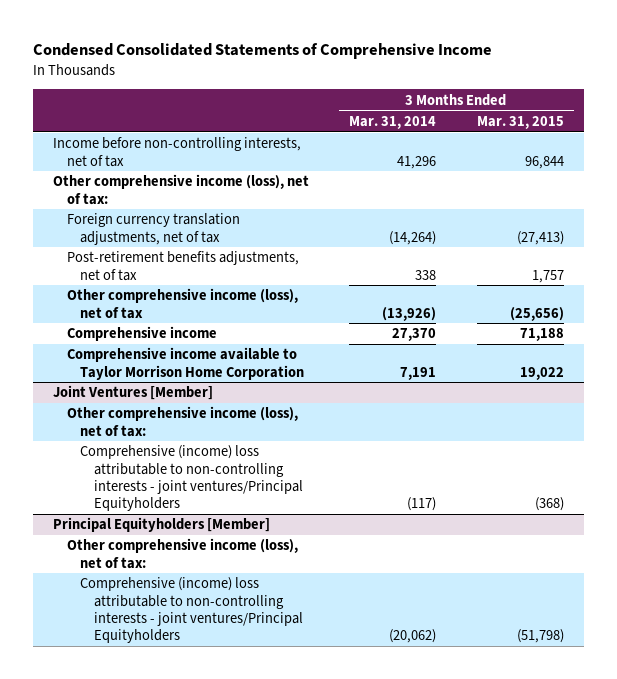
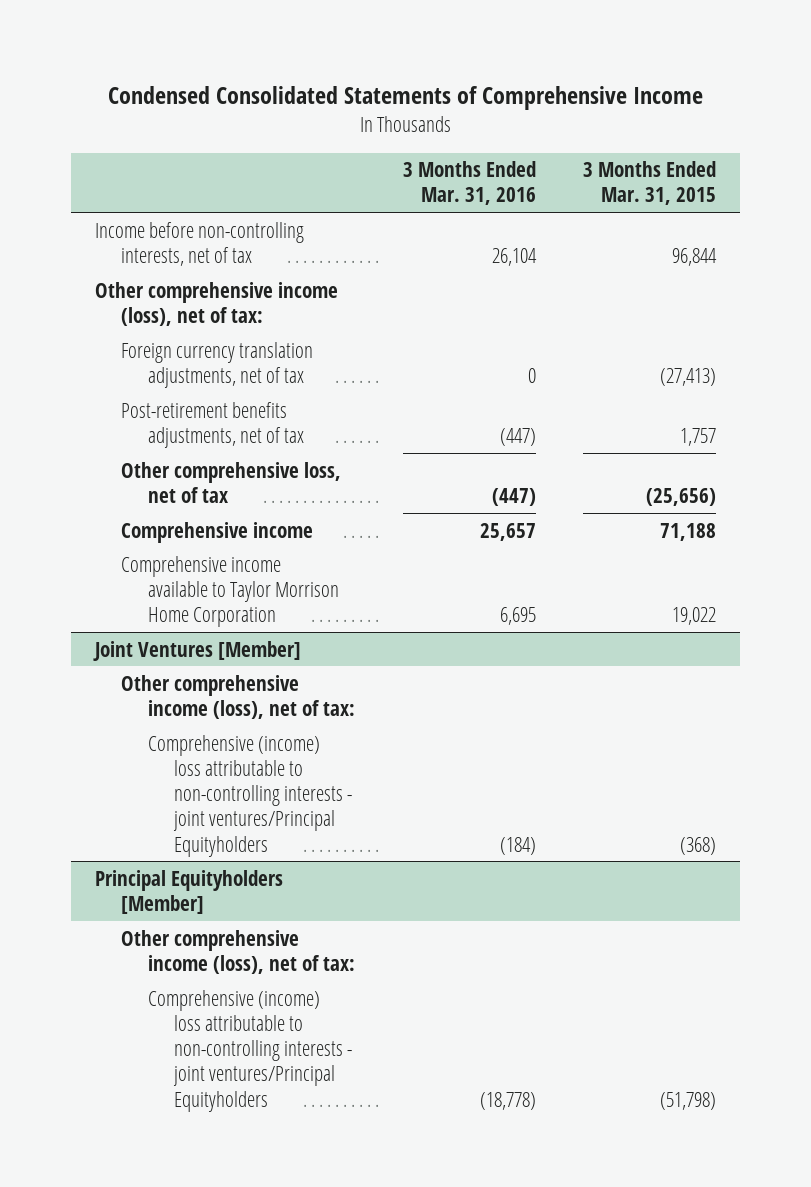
- | 3 Months Ended Mar. 31, 2014 | 3 Months Ended Mar. 31, 2015
+ | 3 Months Ended Mar. 31, 2016 | 3 Months Ended Mar. 31, 2015
- Other comprehensive income (loss), net of tax | (13,926) | (25,656)
+ Other comprehensive loss, net of tax | (447) | (25,656)

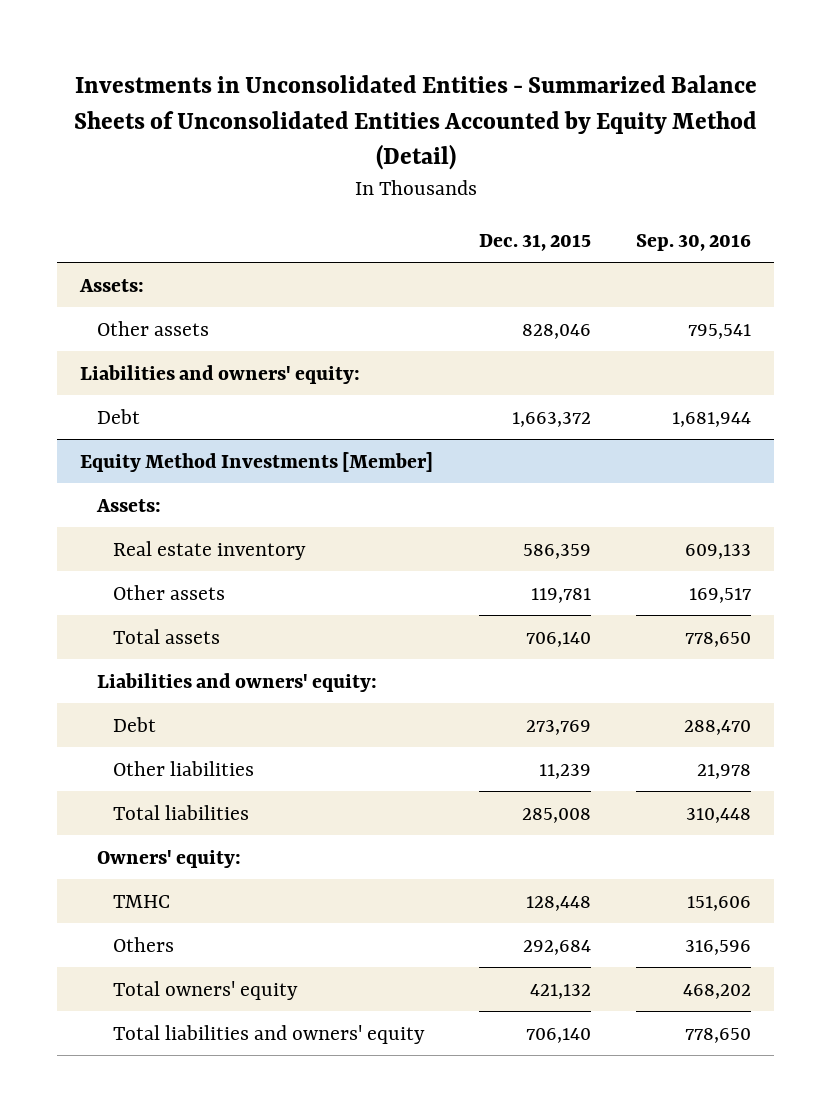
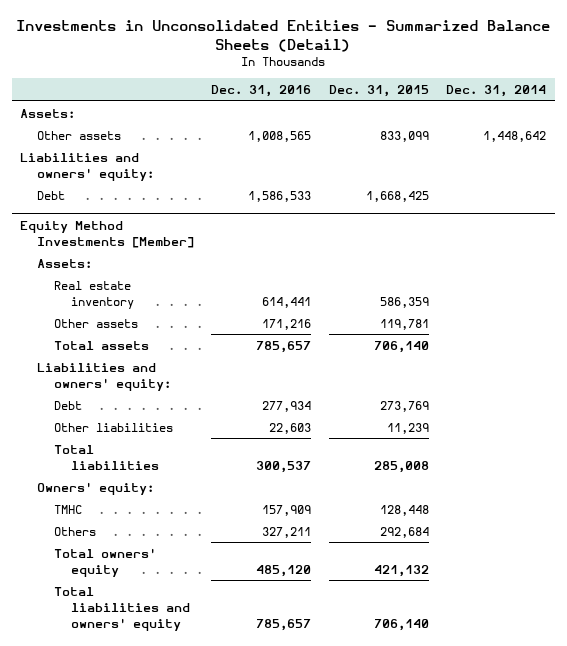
- Investments in Unconsolidated Entities - Summarized Balance Sheets of Unconsolidated Entities Accounted by Equity Method (Detail)
+ Investments in Unconsolidated Entities - Summarized Balance Sheets (Detail)
- | Dec. 31, 2015 | Sep. 30, 2016
+ | Dec. 31, 2016 | Dec. 31, 2015 | Dec. 31, 2014
- Other assets | 828,046 | 795,541
+ Other assets | 1,008,565 | 833,099 | 1,448,642
- Debt | 1,663,372 | 1,681,944
+ Debt | 1,586,533 | 1,668,425 |

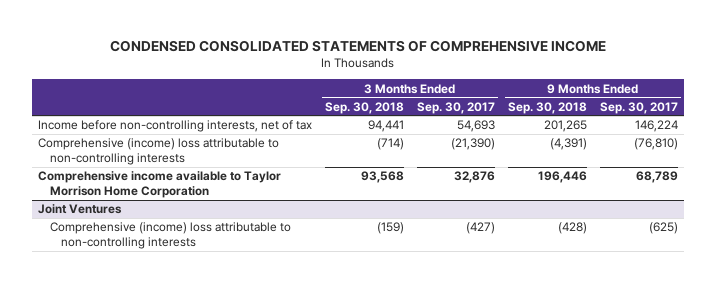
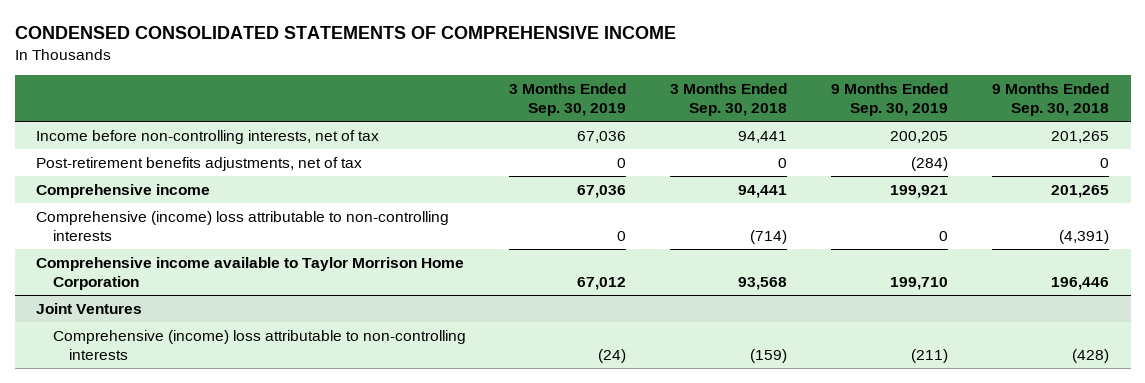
- | 3 Months Ended Sep. 30, 2018 | 3 Months Ended Sep. 30, 2017 | 9 Months Ended Sep. 30, 2018 | 9 Months Ended Sep. 30, 2017
+ | 3 Months Ended Sep. 30, 2019 | 3 Months Ended Sep. 30, 2018 | 9 Months Ended Sep. 30, 2019 | 9 Months Ended Sep. 30, 2018
+ Post-retirement benefits adjustments, net of tax | 0 | 0 | (284) | 0
+ Comprehensive income | 67,036 | 94,441 | 199,921 | 201,265

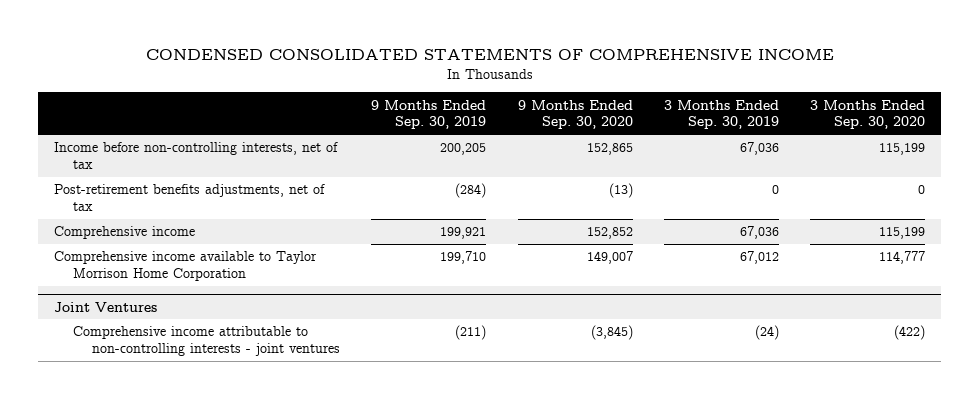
- | 3 Months Ended Sep. 30, 2019 | 3 Months Ended Sep. 30, 2018 | 9 Months Ended Sep. 30, 2019 | 9 Months Ended Sep. 30, 2018
+ | 9 Months Ended Sep. 30, 2019 | 9 Months Ended Sep. 30, 2020 | 3 Months Ended Sep. 30, 2019 | 3 Months Ended Sep. 30, 2020
- Comprehensive (income) loss attributable to non-controlling interests | 0 | (714) | 0 | (4,391)
@ Joint Ventures
- Comprehensive (income) loss attributable to non-controlling interests | (24) | (159) | (211) | (428)
+ Comprehensive income attributable to non-controlling interests - joint ventures | (211) | (3,845) | (24) | (422)

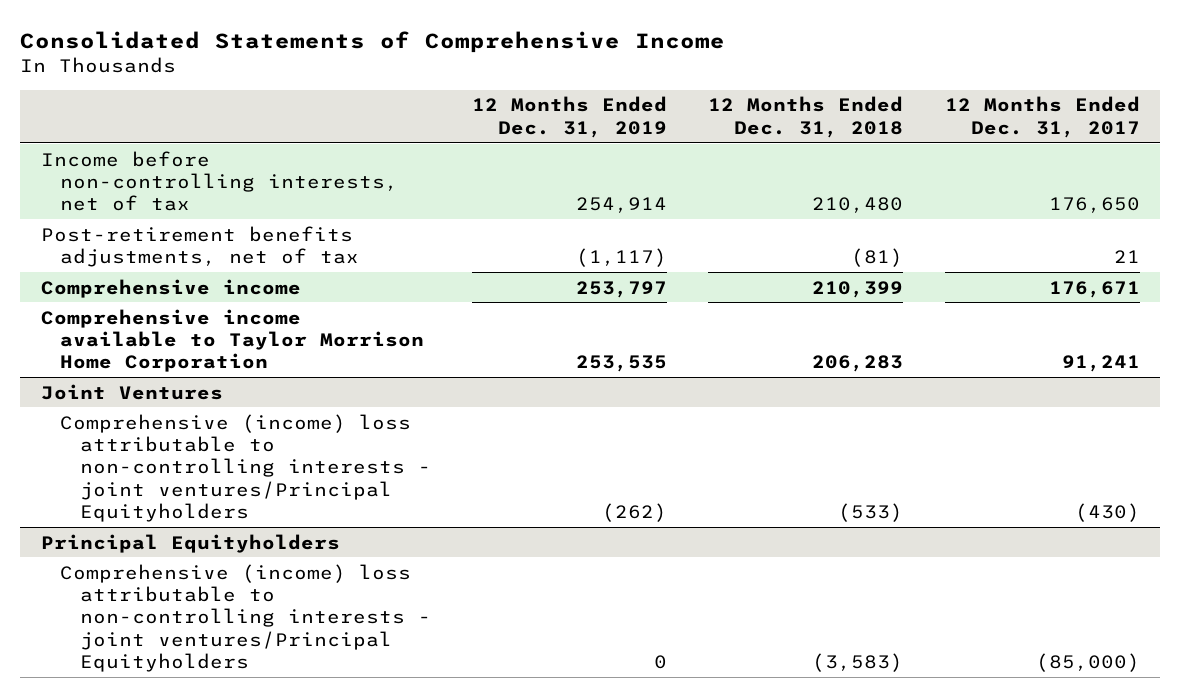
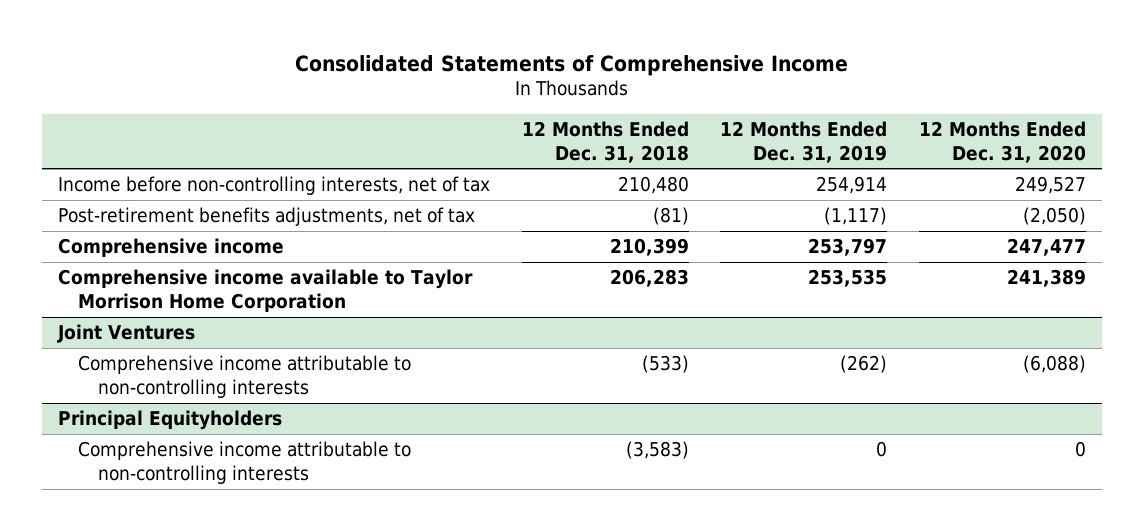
- | 12 Months Ended Dec. 31, 2019 | 12 Months Ended Dec. 31, 2018 | 12 Months Ended Dec. 31, 2017
+ | 12 Months Ended Dec. 31, 2018 | 12 Months Ended Dec. 31, 2019 | 12 Months Ended Dec. 31, 2020
@ Joint Ventures
- Comprehensive (income) loss attributable to non-controlling interests - joint ventures/Principal Equityholders | (262) | (533) | (430)
+ Comprehensive income attributable to non-controlling interests | (533) | (262) | (6,088)
@ Principal Equityholders
- Comprehensive (income) loss attributable to non-controlling interests - joint ventures/Principal Equityholders | 0 | (3,583) | (85,000)
+ Comprehensive income attributable to non-controlling interests | (3,583) | 0 | 0

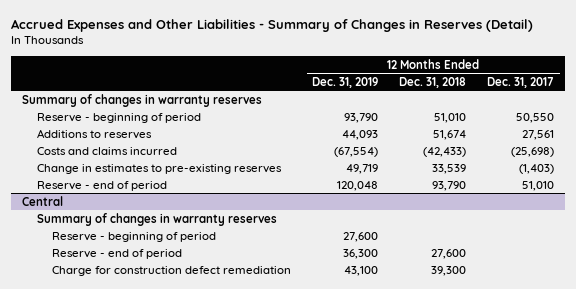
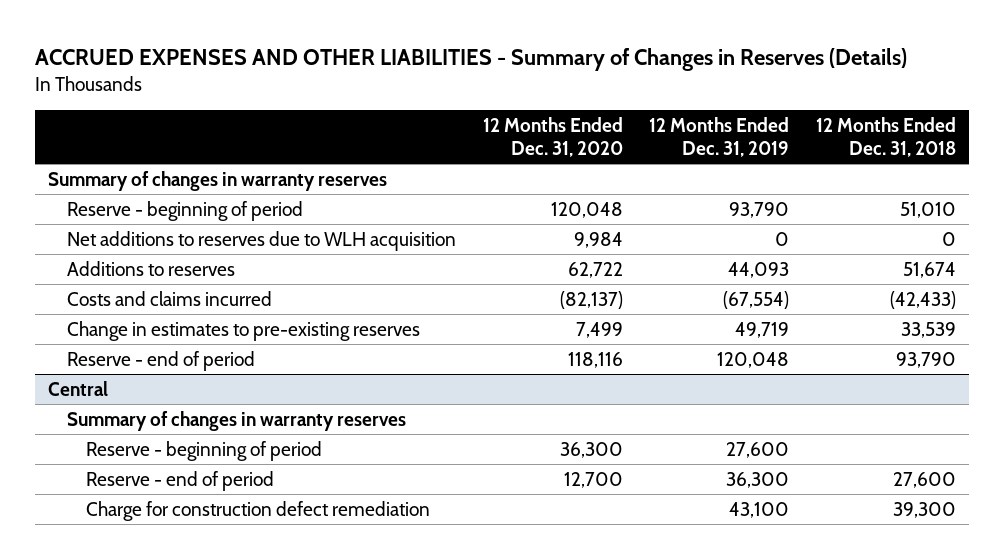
- Accrued Expenses and Other Liabilities - Summary of Changes in Reserves (Detail)
+ ACCRUED EXPENSES AND OTHER LIABILITIES - Summary of Changes in Reserves (Details)
- | 12 Months Ended Dec. 31, 2019 | 12 Months Ended Dec. 31, 2018 | 12 Months Ended Dec. 31, 2017
+ | 12 Months Ended Dec. 31, 2020 | 12 Months Ended Dec. 31, 2019 | 12 Months Ended Dec. 31, 2018
+ Net additions to reserves due to WLH acquisition | 9,984 | 0 | 0

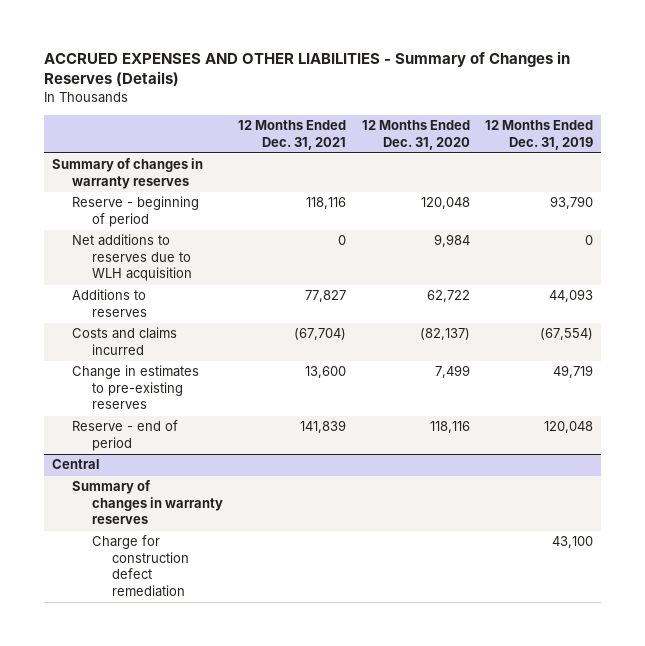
- | 12 Months Ended Dec. 31, 2020 | 12 Months Ended Dec. 31, 2019 | 12 Months Ended Dec. 31, 2018
+ | 12 Months Ended Dec. 31, 2021 | 12 Months Ended Dec. 31, 2020 | 12 Months Ended Dec. 31, 2019
@ Central
- Reserve - beginning of period | 36,300 | 27,600 |
- Reserve - end of period | 12,700 | 36,300 | 27,600

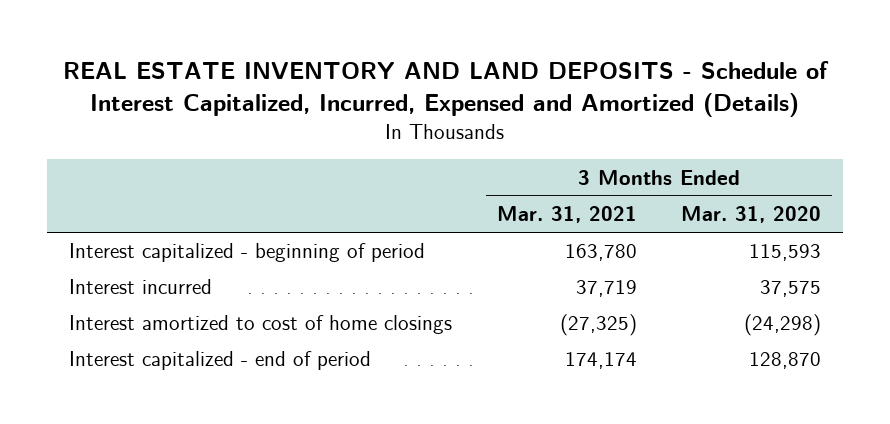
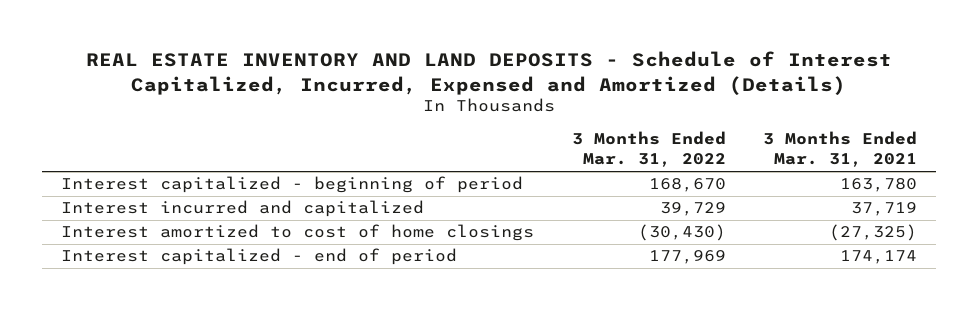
- | 3 Months Ended Mar. 31, 2021 | 3 Months Ended Mar. 31, 2020
+ | 3 Months Ended Mar. 31, 2022 | 3 Months Ended Mar. 31, 2021
- Interest incurred | 37,719 | 37,575
+ Interest incurred and capitalized | 39,729 | 37,719

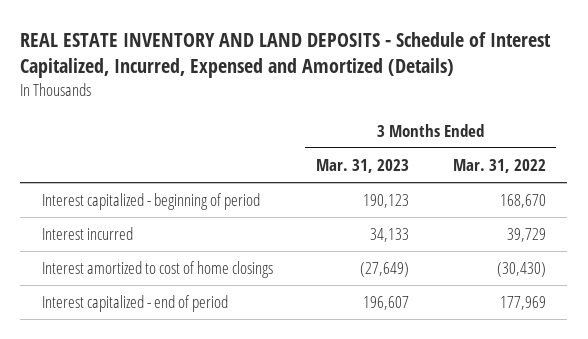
- | 3 Months Ended Mar. 31, 2022 | 3 Months Ended Mar. 31, 2021
+ | 3 Months Ended Mar. 31, 2023 | 3 Months Ended Mar. 31, 2022
- Interest incurred and capitalized | 39,729 | 37,719
+ Interest incurred | 34,133 | 39,729

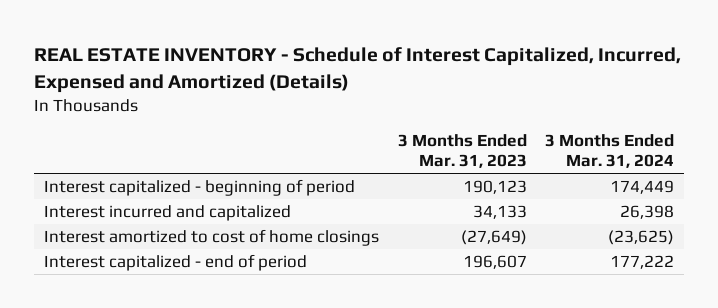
- REAL ESTATE INVENTORY AND LAND DEPOSITS - Schedule of Interest Capitalized, Incurred, Expensed and Amortized (Details)
+ REAL ESTATE INVENTORY - Schedule of Interest Capitalized, Incurred, Expensed and Amortized (Details)
- | 3 Months Ended Mar. 31, 2023 | 3 Months Ended Mar. 31, 2022
+ | 3 Months Ended Mar. 31, 2023 | 3 Months Ended Mar. 31, 2024
- Interest incurred | 34,133 | 39,729
+ Interest incurred and capitalized | 34,133 | 26,398

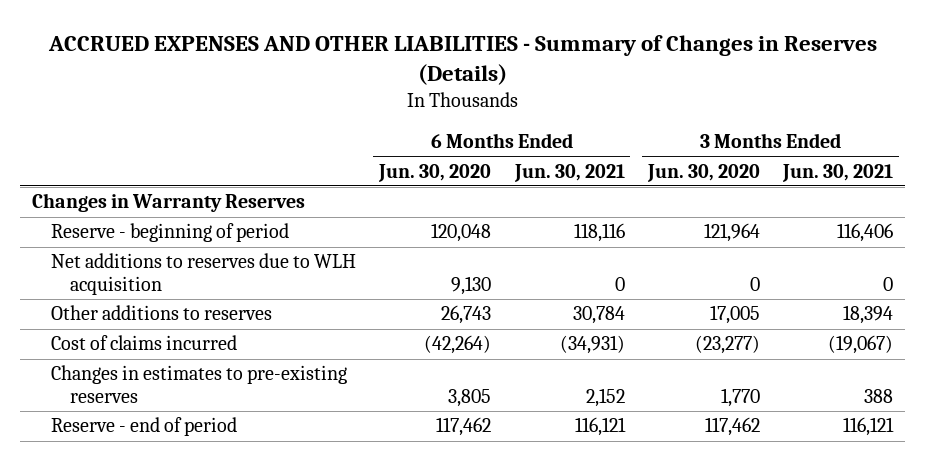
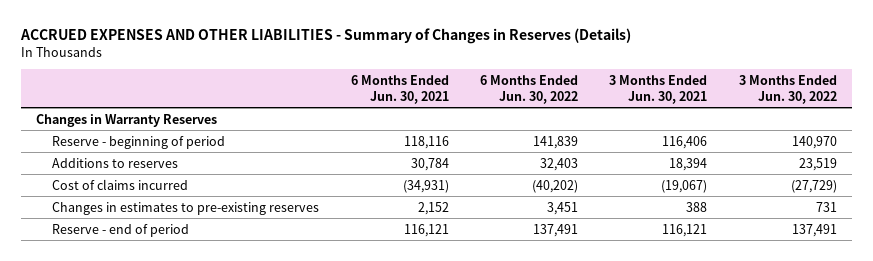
- | 6 Months Ended Jun. 30, 2020 | 6 Months Ended Jun. 30, 2021 | 3 Months Ended Jun. 30, 2020 | 3 Months Ended Jun. 30, 2021
+ | 6 Months Ended Jun. 30, 2021 | 6 Months Ended Jun. 30, 2022 | 3 Months Ended Jun. 30, 2021 | 3 Months Ended Jun. 30, 2022
- Net additions to reserves due to WLH acquisition | 9,130 | 0 | 0 | 0
- Other additions to reserves | 26,743 | 30,784 | 17,005 | 18,394
+ Additions to reserves | 30,784 | 32,403 | 18,394 | 23,519

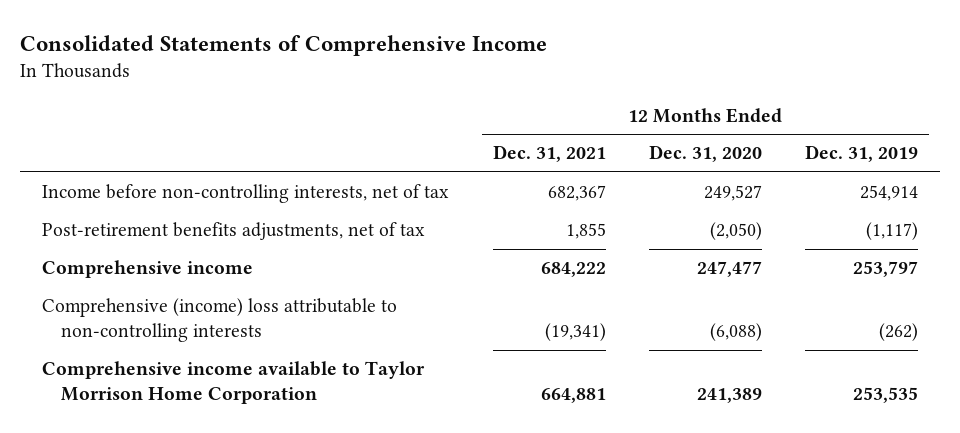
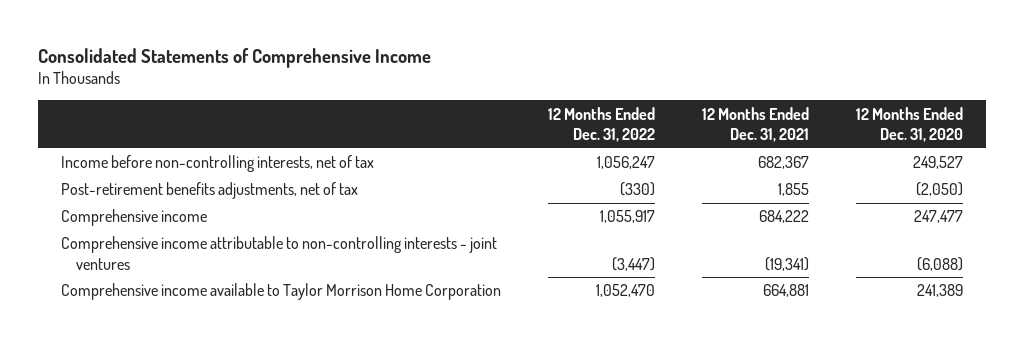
- | 12 Months Ended Dec. 31, 2021 | 12 Months Ended Dec. 31, 2020 | 12 Months Ended Dec. 31, 2019
+ | 12 Months Ended Dec. 31, 2022 | 12 Months Ended Dec. 31, 2021 | 12 Months Ended Dec. 31, 2020
- Comprehensive (income) loss attributable to non-controlling interests | (19,341) | (6,088) | (262)
+ Comprehensive income attributable to non-controlling interests - joint ventures | (3,447) | (19,341) | (6,088)

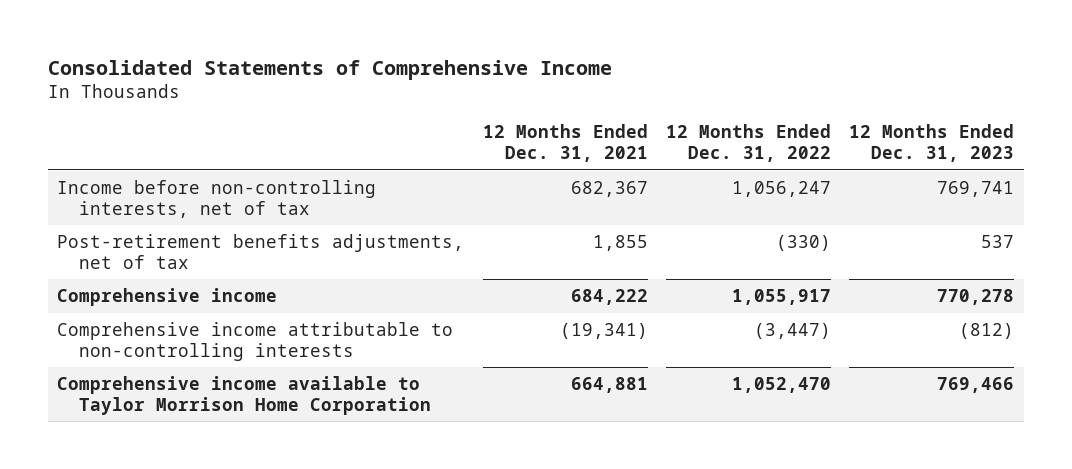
- | 12 Months Ended Dec. 31, 2022 | 12 Months Ended Dec. 31, 2021 | 12 Months Ended Dec. 31, 2020
+ | 12 Months Ended Dec. 31, 2021 | 12 Months Ended Dec. 31, 2022 | 12 Months Ended Dec. 31, 2023
- Comprehensive income attributable to non-controlling interests - joint ventures | (3,447) | (19,341) | (6,088)
+ Comprehensive income attributable to non-controlling interests | (19,341) | (3,447) | (812)

